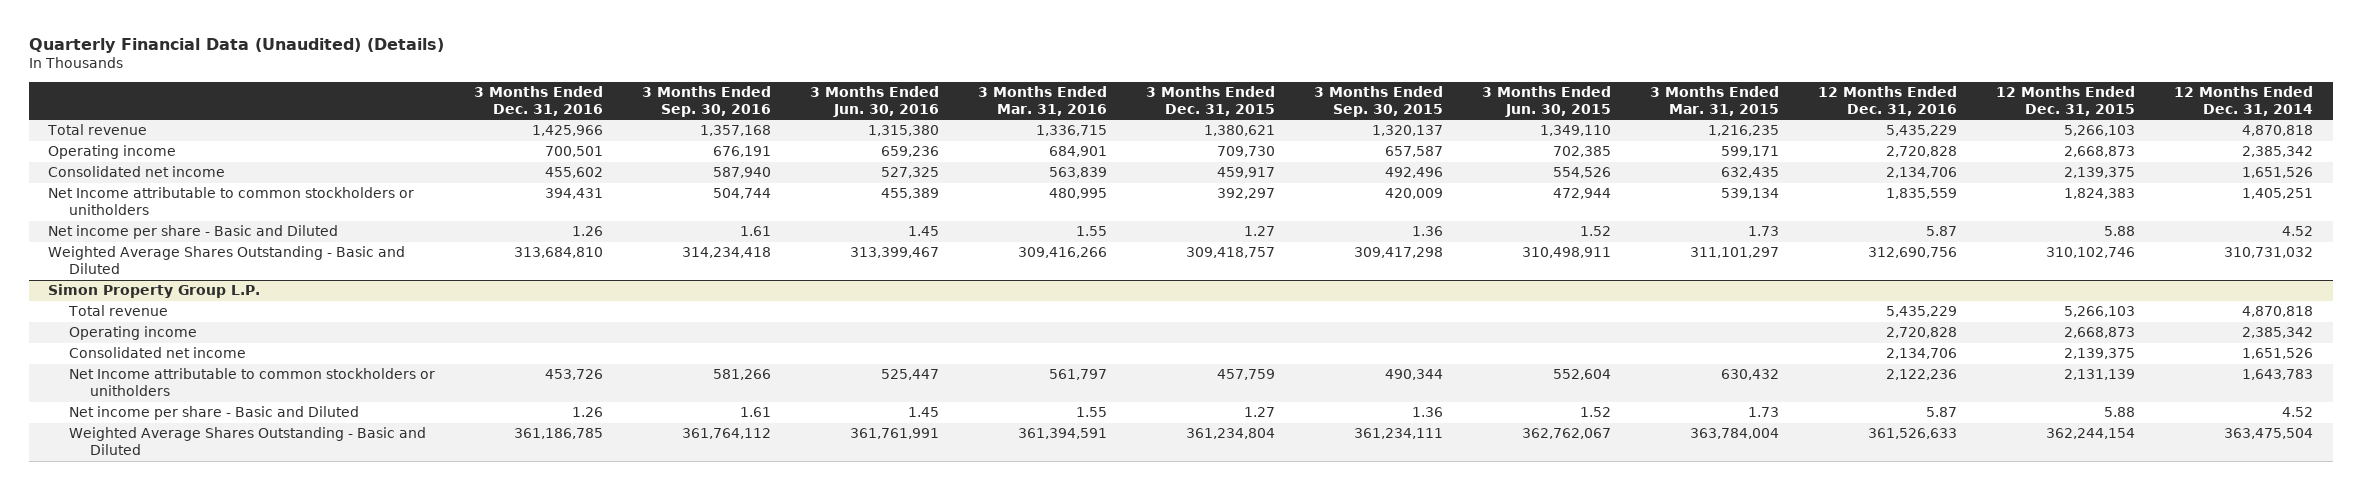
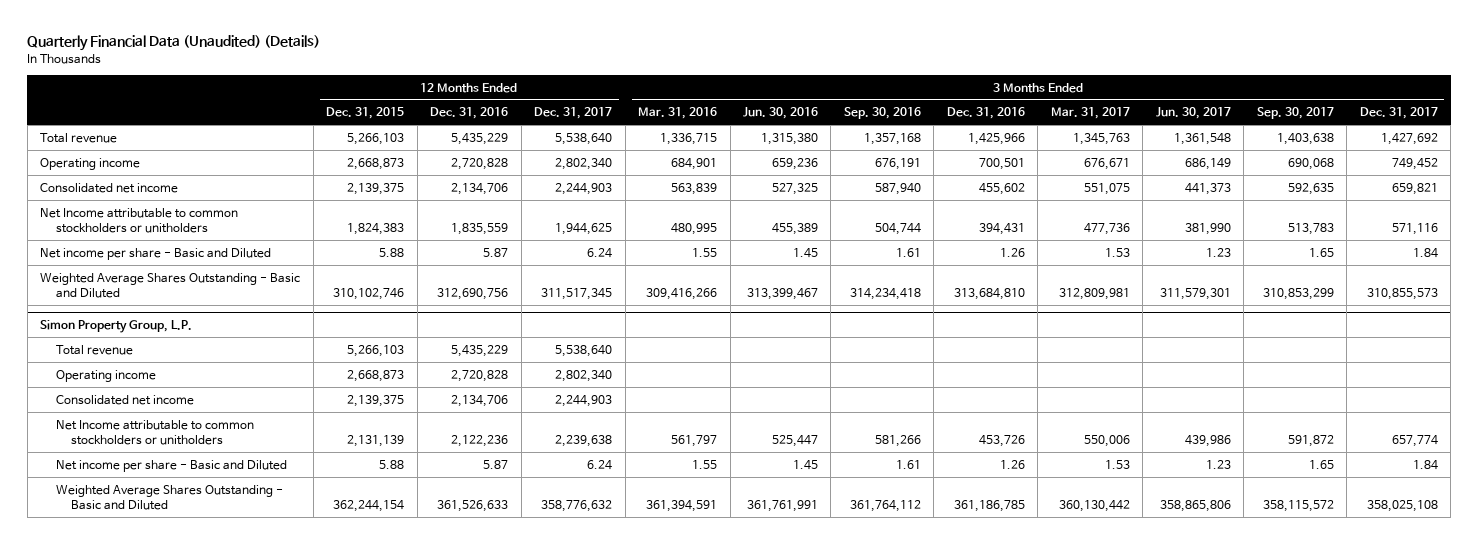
- | 3 Months Ended Dec. 31, 2016 | 3 Months Ended Sep. 30, 2016 | 3 Months Ended Jun. 30, 2016 | 3 Months Ended Mar. 31, 2016 | 3 Months Ended Dec. 31, 2015 | 3 Months Ended Sep. 30, 2015 | 3 Months Ended Jun. 30, 2015 | 3 Months Ended Mar. 31, 2015 | 12 Months Ended Dec. 31, 2016 | 12 Months Ended Dec. 31, 2015 | 12 Months Ended Dec. 31, 2014
+ | 12 Months Ended Dec. 31, 2015 | 12 Months Ended Dec. 31, 2016 | 12 Months Ended Dec. 31, 2017 | 3 Months Ended Mar. 31, 2016 | 3 Months Ended Jun. 30, 2016 | 3 Months Ended Sep. 30, 2016 | 3 Months Ended Dec. 31, 2016 | 3 Months Ended Mar. 31, 2017 | 3 Months Ended Jun. 30, 2017 | 3 Months Ended Sep. 30, 2017 | 3 Months Ended Dec. 31, 2017
- Simon Property Group L.P.
+ Simon Property Group, L.P.

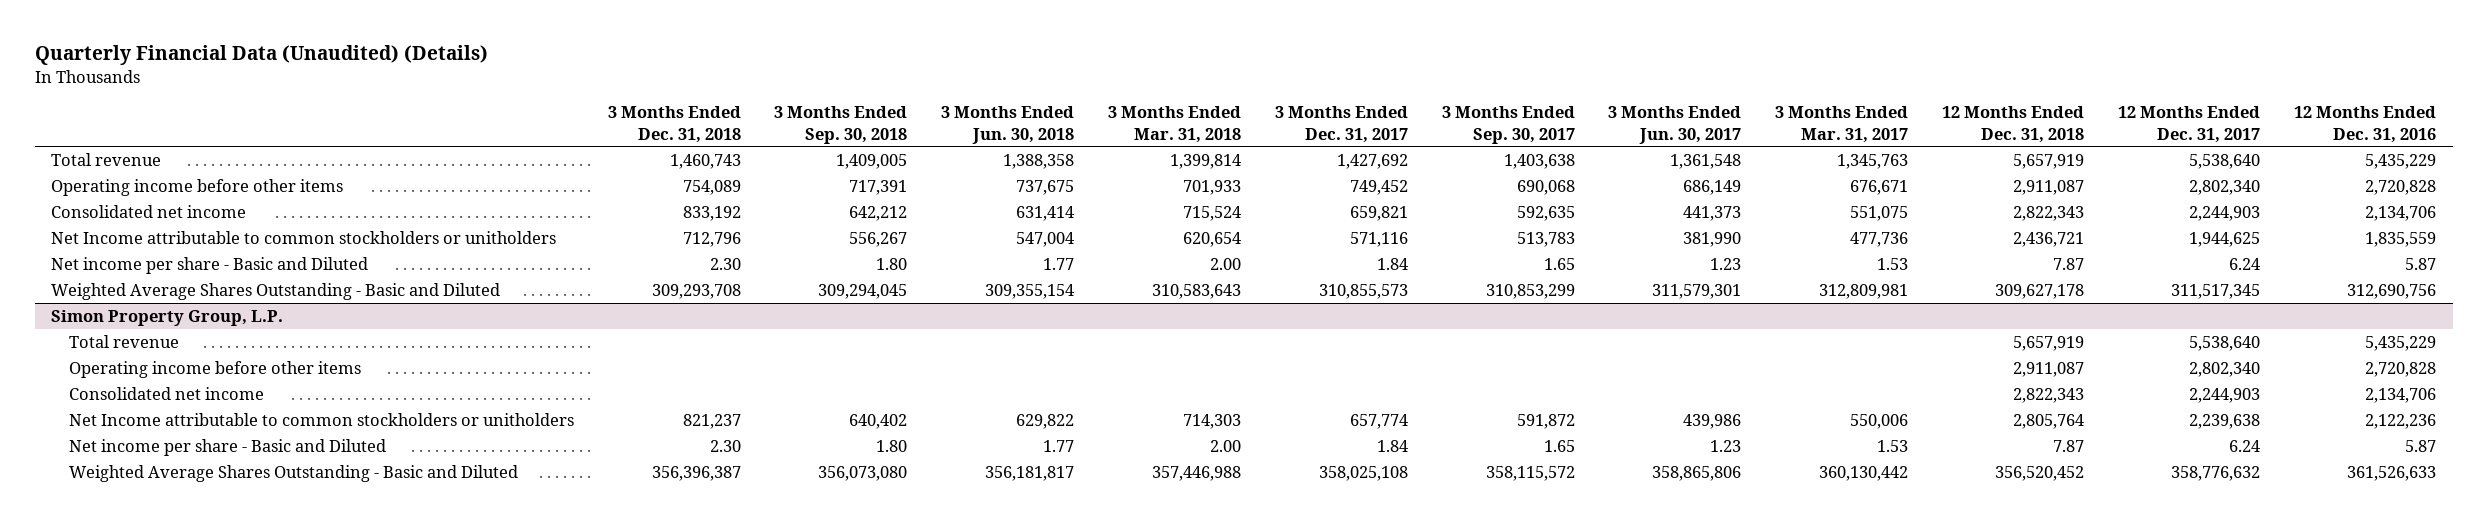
- | 12 Months Ended Dec. 31, 2015 | 12 Months Ended Dec. 31, 2016 | 12 Months Ended Dec. 31, 2017 | 3 Months Ended Mar. 31, 2016 | 3 Months Ended Jun. 30, 2016 | 3 Months Ended Sep. 30, 2016 | 3 Months Ended Dec. 31, 2016 | 3 Months Ended Mar. 31, 2017 | 3 Months Ended Jun. 30, 2017 | 3 Months Ended Sep. 30, 2017 | 3 Months Ended Dec. 31, 2017
+ | 3 Months Ended Dec. 31, 2018 | 3 Months Ended Sep. 30, 2018 | 3 Months Ended Jun. 30, 2018 | 3 Months Ended Mar. 31, 2018 | 3 Months Ended Dec. 31, 2017 | 3 Months Ended Sep. 30, 2017 | 3 Months Ended Jun. 30, 2017 | 3 Months Ended Mar. 31, 2017 | 12 Months Ended Dec. 31, 2018 | 12 Months Ended Dec. 31, 2017 | 12 Months Ended Dec. 31, 2016
- Operating income | 2,668,873 | 2,720,828 | 2,802,340 | 684,901 | 659,236 | 676,191 | 700,501 | 676,671 | 686,149 | 690,068 | 749,452
+ Operating income before other items | 754,089 | 717,391 | 737,675 | 701,933 | 749,452 | 690,068 | 686,149 | 676,671 | 2,911,087 | 2,802,340 | 2,720,828
@ Simon Property Group, L.P.
- Operating income | 2,668,873 | 2,720,828 | 2,802,340 | | | | | | | |
+ Operating income before other items | | | | | | | | | 2,911,087 | 2,802,340 | 2,720,828

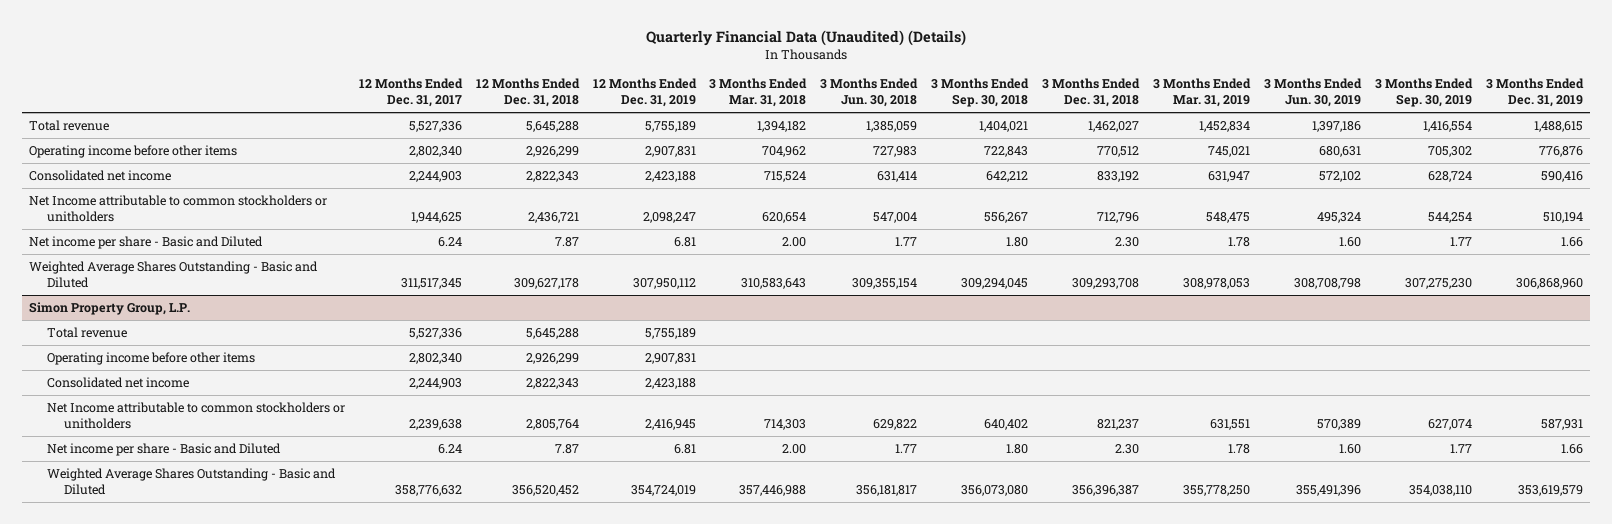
- | 3 Months Ended Dec. 31, 2018 | 3 Months Ended Sep. 30, 2018 | 3 Months Ended Jun. 30, 2018 | 3 Months Ended Mar. 31, 2018 | 3 Months Ended Dec. 31, 2017 | 3 Months Ended Sep. 30, 2017 | 3 Months Ended Jun. 30, 2017 | 3 Months Ended Mar. 31, 2017 | 12 Months Ended Dec. 31, 2018 | 12 Months Ended Dec. 31, 2017 | 12 Months Ended Dec. 31, 2016
+ | 12 Months Ended Dec. 31, 2017 | 12 Months Ended Dec. 31, 2018 | 12 Months Ended Dec. 31, 2019 | 3 Months Ended Mar. 31, 2018 | 3 Months Ended Jun. 30, 2018 | 3 Months Ended Sep. 30, 2018 | 3 Months Ended Dec. 31, 2018 | 3 Months Ended Mar. 31, 2019 | 3 Months Ended Jun. 30, 2019 | 3 Months Ended Sep. 30, 2019 | 3 Months Ended Dec. 31, 2019
- Total revenue | 1,460,743 | 1,409,005 | 1,388,358 | 1,399,814 | 1,427,692 | 1,403,638 | 1,361,548 | 1,345,763 | 5,657,919 | 5,538,640 | 5,435,229
- Operating income before other items | 754,089 | 717,391 | 737,675 | 701,933 | 749,452 | 690,068 | 686,149 | 676,671 | 2,911,087 | 2,802,340 | 2,720,828
+ Total revenue | 5,527,336 | 5,645,288 | 5,755,189 | 1,394,182 | 1,385,059 | 1,404,021 | 1,462,027 | 1,452,834 | 1,397,186 | 1,416,554 | 1,488,615
+ Operating income before other items | 2,802,340 | 2,926,299 | 2,907,831 | 704,962 | 727,983 | 722,843 | 770,512 | 745,021 | 680,631 | 705,302 | 776,876
@ Simon Property Group, L.P.
- Total revenue | | | | | | | | | 5,657,919 | 5,538,640 | 5,435,229
- Operating income before other items | | | | | | | | | 2,911,087 | 2,802,340 | 2,720,828
+ Total revenue | 5,527,336 | 5,645,288 | 5,755,189 | | | | | | | |
+ Operating income before other items | 2,802,340 | 2,926,299 | 2,907,831 | | | | | | | |

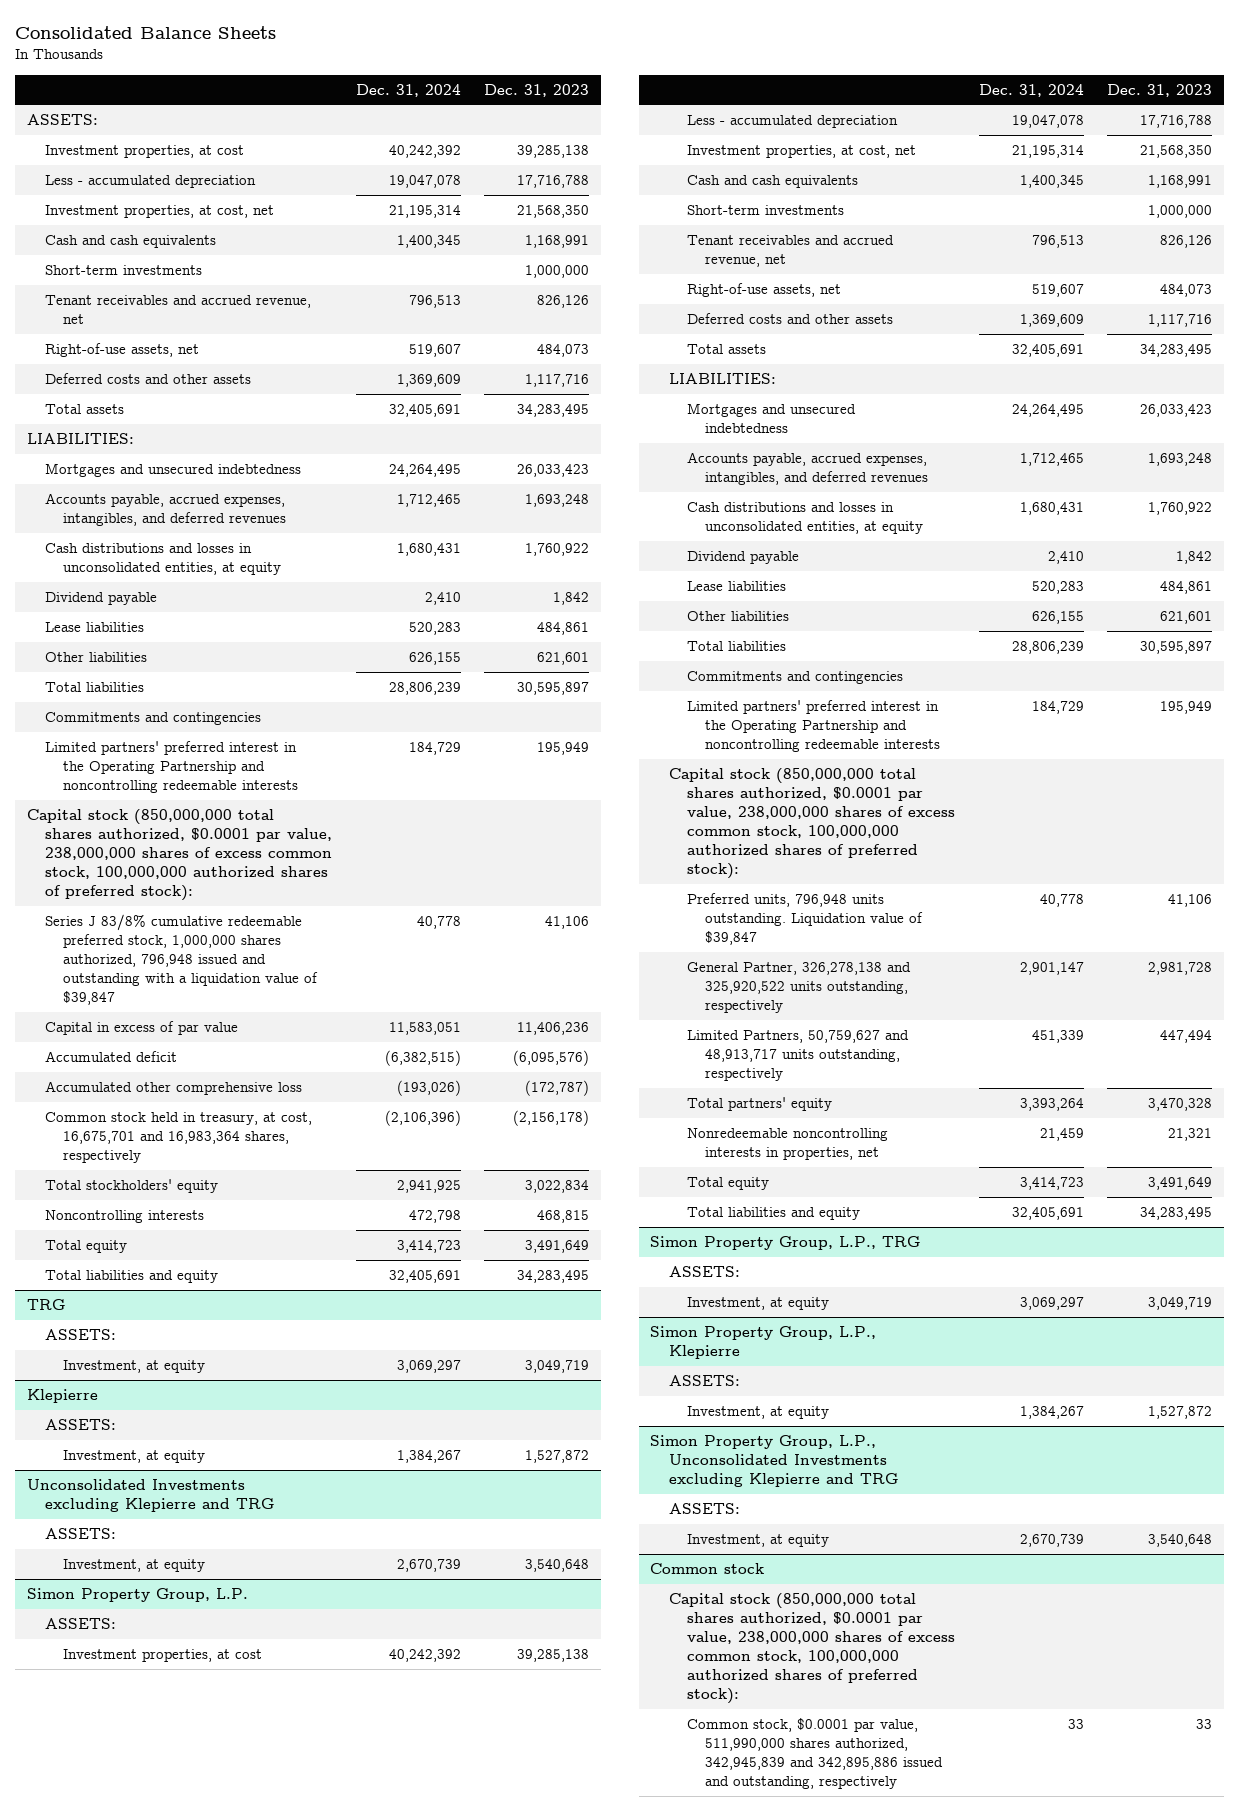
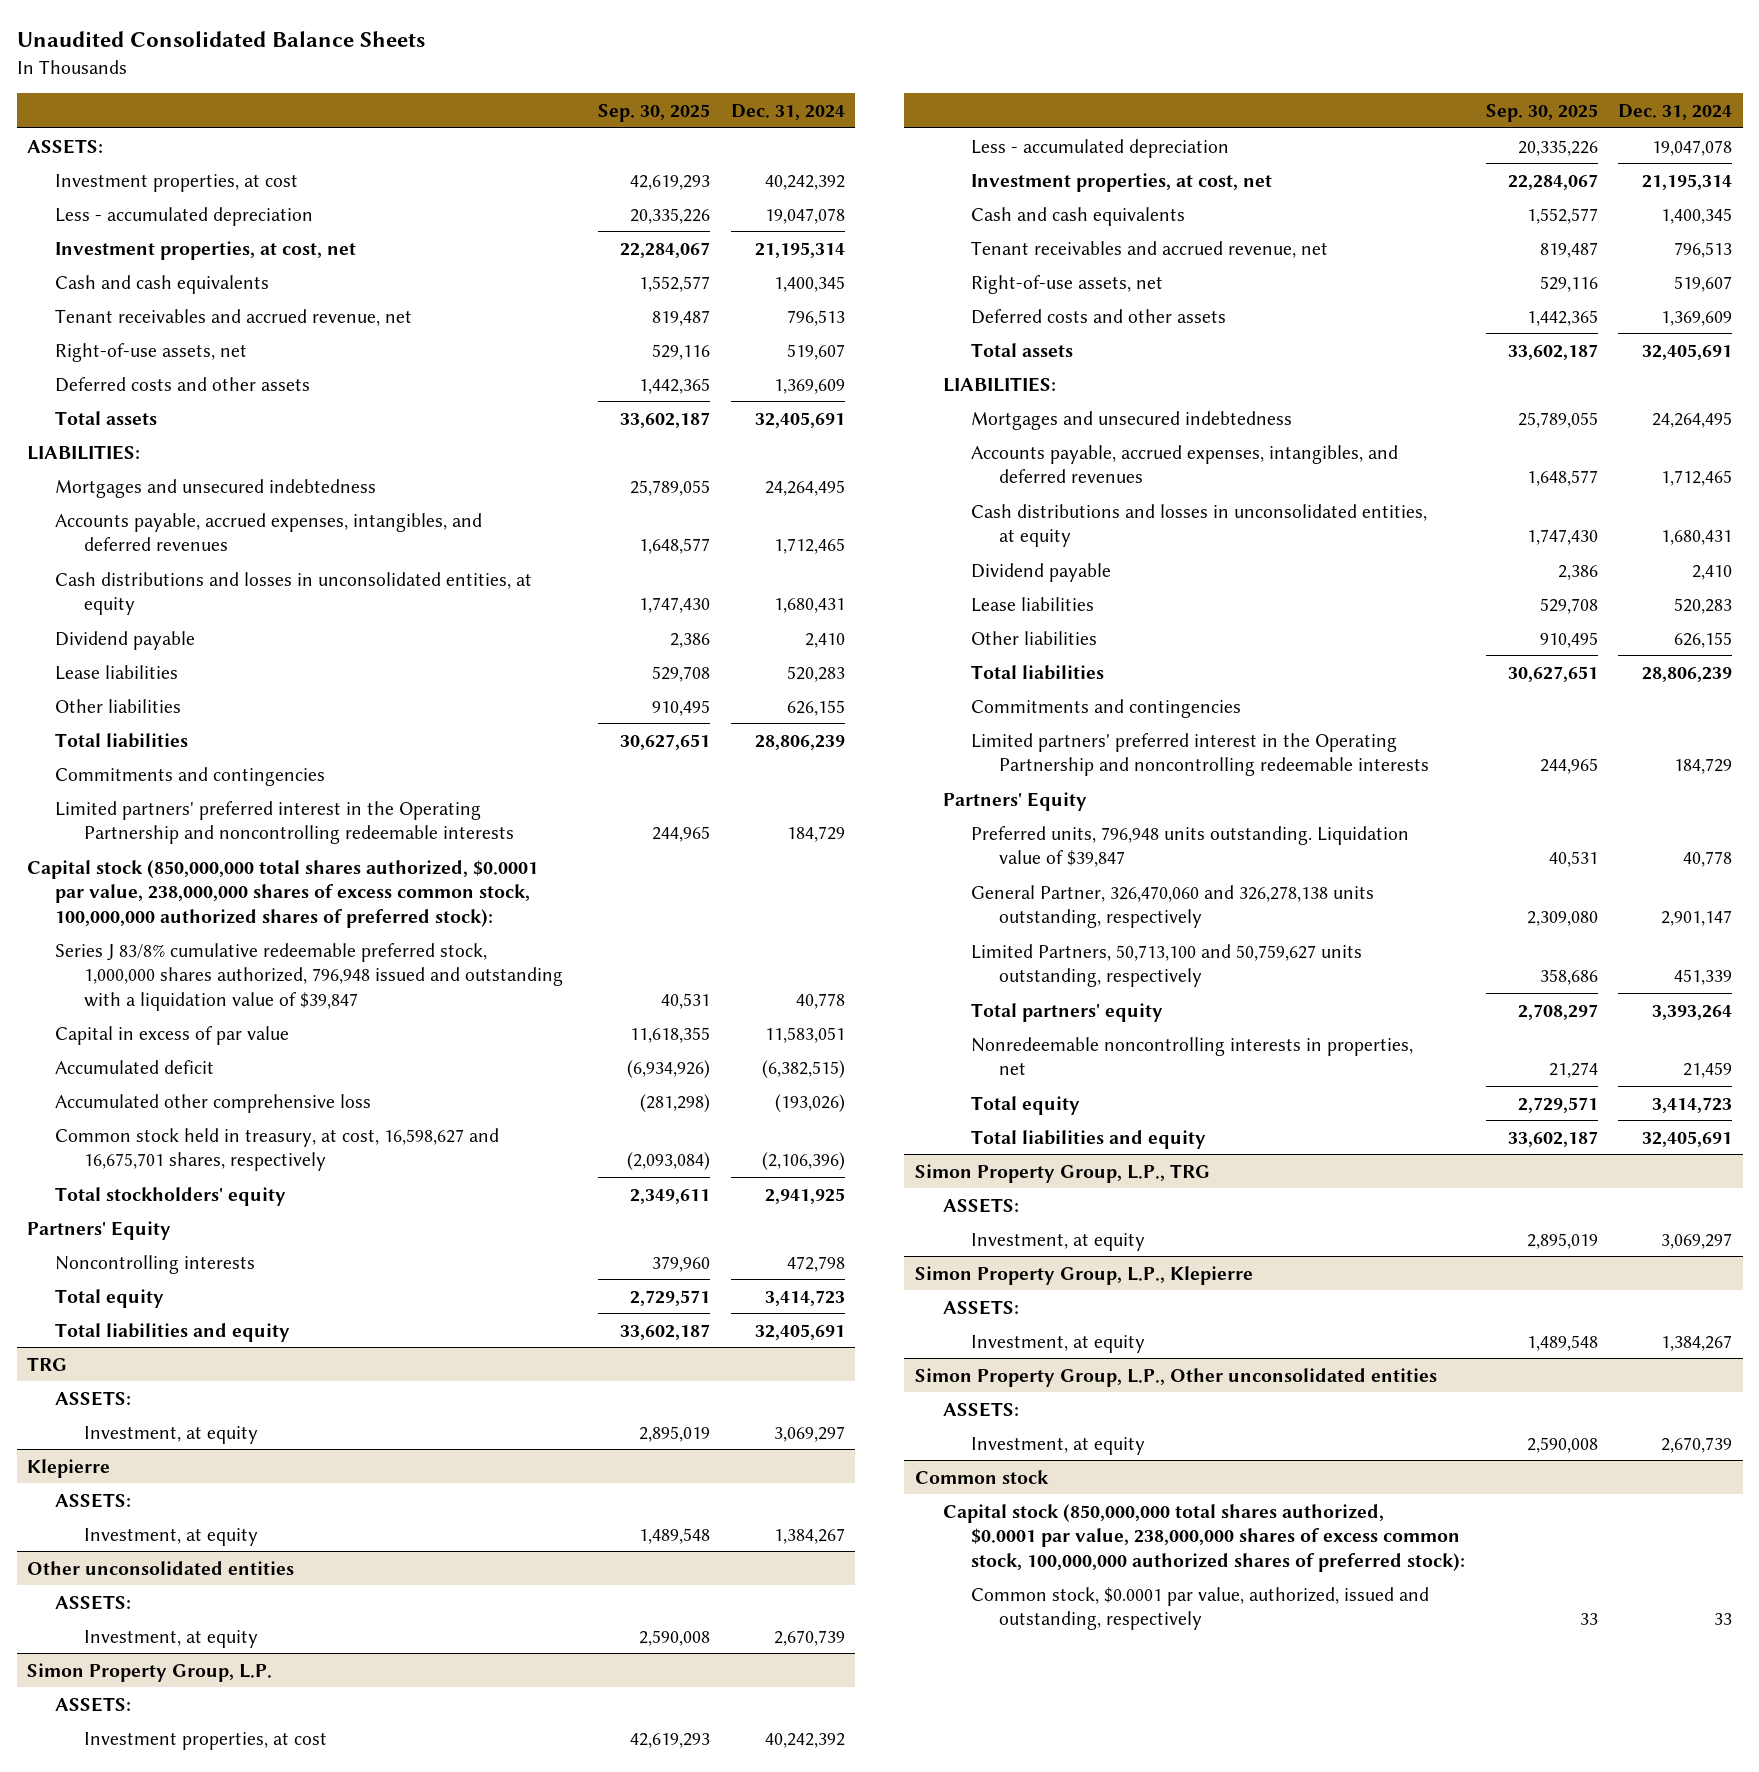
- Consolidated Balance Sheets
+ Unaudited Consolidated Balance Sheets
- | Dec. 31, 2024 | Dec. 31, 2023
+ | Sep. 30, 2025 | Dec. 31, 2024
- Short-term investments | | 1,000,000
- Common stock held in treasury, at cost, 16,675,701 and 16,983,364 shares, respectively | (2,106,396) | (2,156,178)
+ Common stock held in treasury, at cost, 16,598,627 and 16,675,701 shares, respectively | (2,093,084) | (2,106,396)
+ Partners' Equity
- Unconsolidated Investments excluding Klepierre and TRG
+ Other unconsolidated entities
@ Simon Property Group, L.P.
- Short-term investments | | 1,000,000
- Capital stock (850,000,000 total shares authorized, $0.0001 par value, 238,000,000 shares of excess common stock, 100,000,000 authorized shares of preferred stock):
+ Partners' Equity
- General Partner, 326,278,138 and 325,920,522 units outstanding, respectively | 2,901,147 | 2,981,728
- Limited Partners, 50,759,627 and 48,913,717 units outstanding, respectively | 451,339 | 447,494
+ General Partner, 326,470,060 and 326,278,138 units outstanding, respectively | 2,309,080 | 2,901,147
+ Limited Partners, 50,713,100 and 50,759,627 units outstanding, respectively | 358,686 | 451,339
- Simon Property Group, L.P., Unconsolidated Investments excluding Klepierre and TRG
+ Simon Property Group, L.P., Other unconsolidated entities
@ Common stock
- Common stock, $0.0001 par value, 511,990,000 shares authorized, 342,945,839 and 342,895,886 issued and outstanding, respectively | 33 | 33
+ Common stock, $0.0001 par value, authorized, issued and outstanding, respectively | 33 | 33

